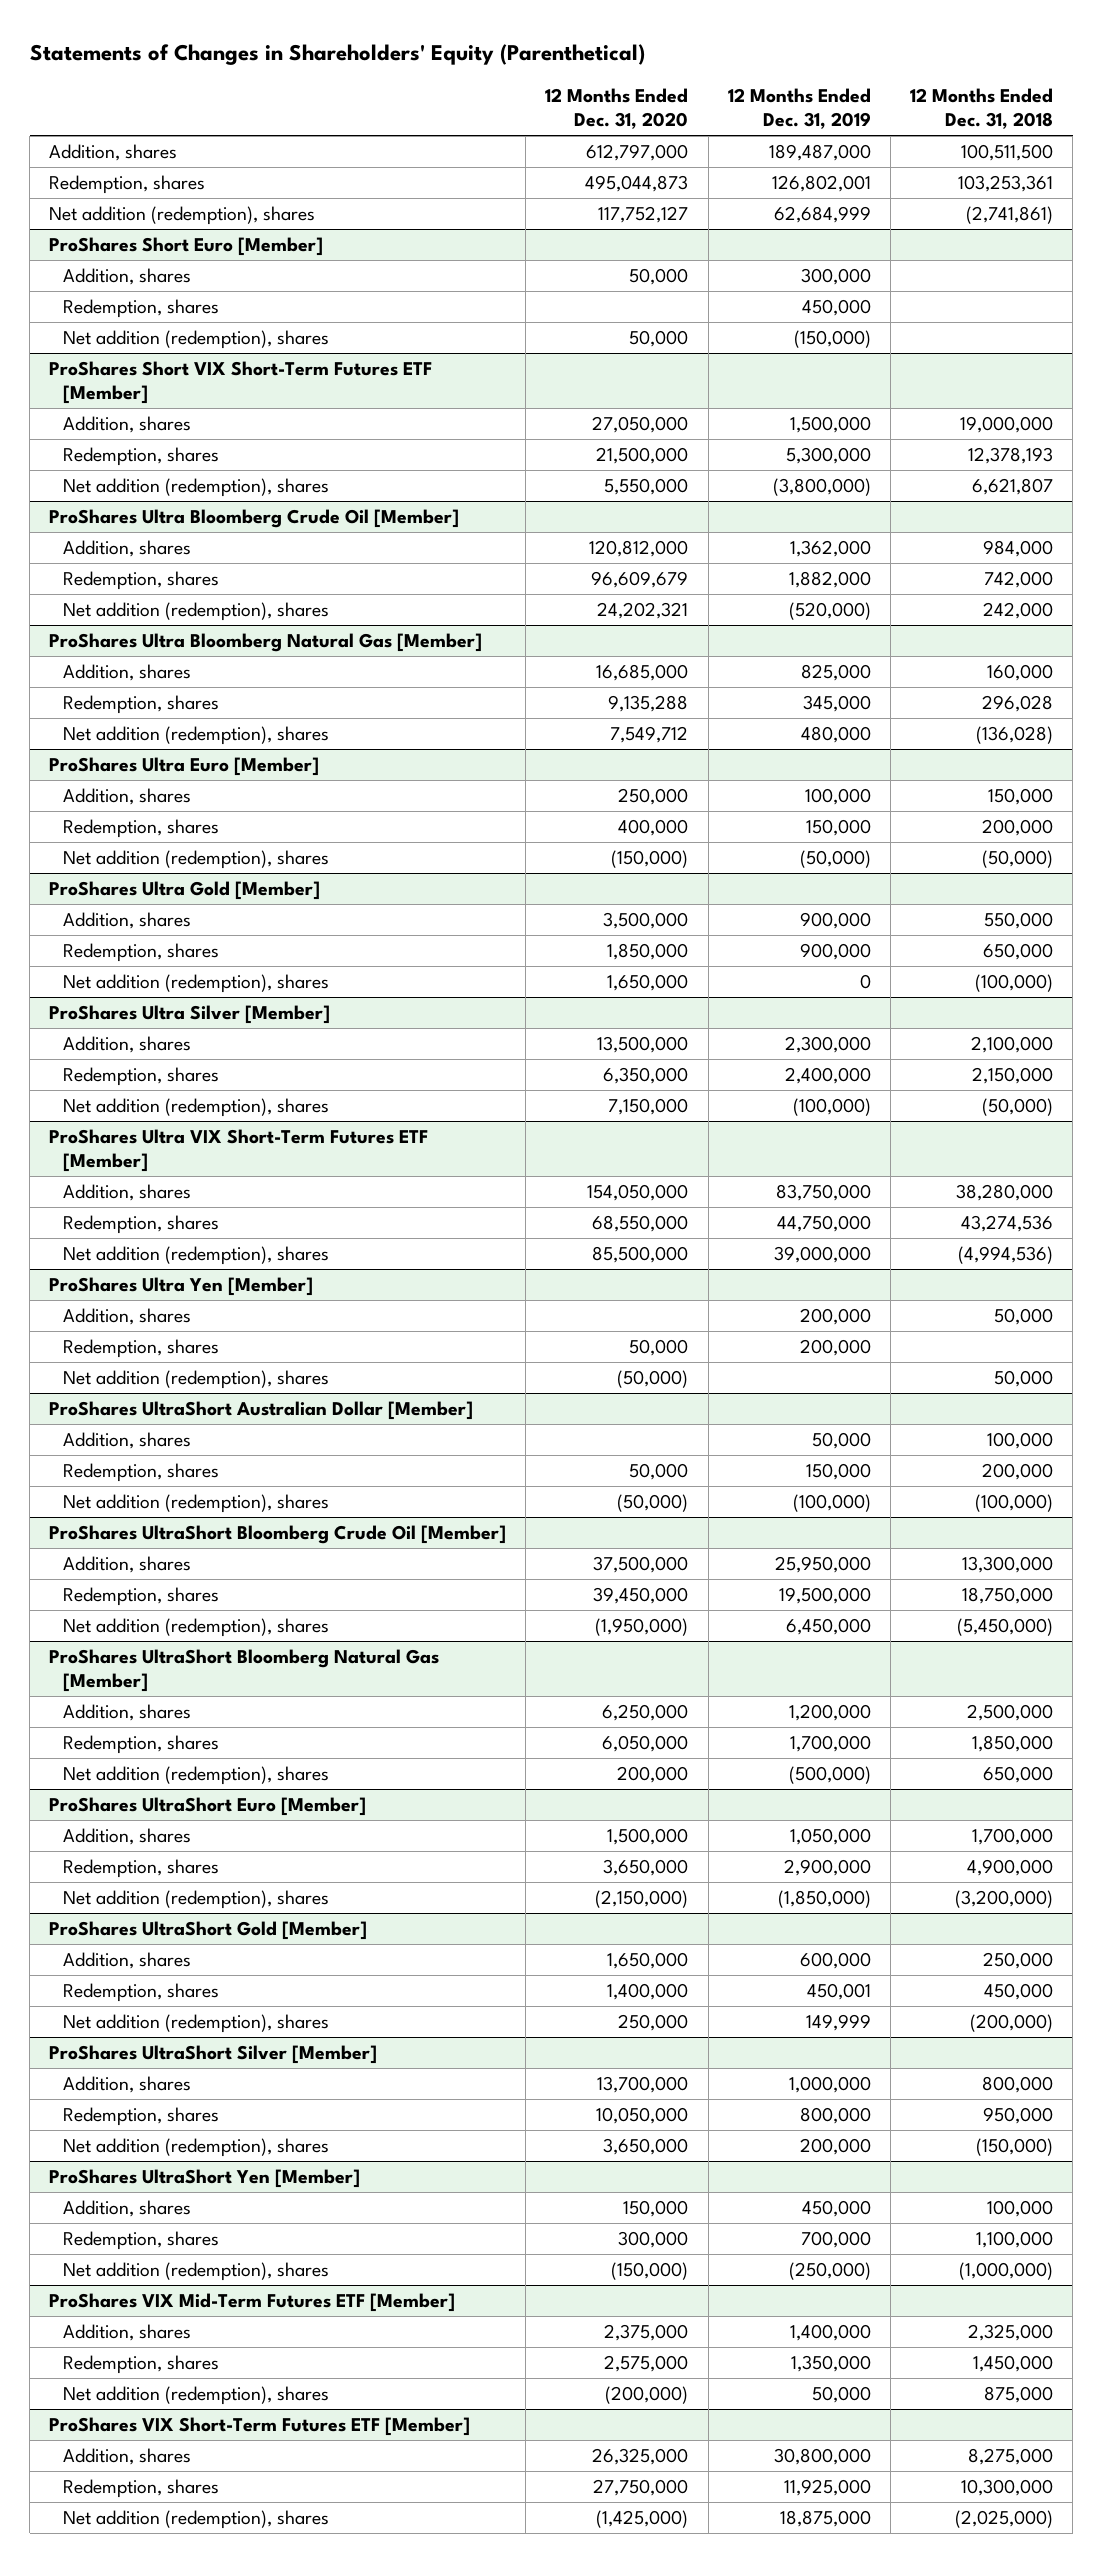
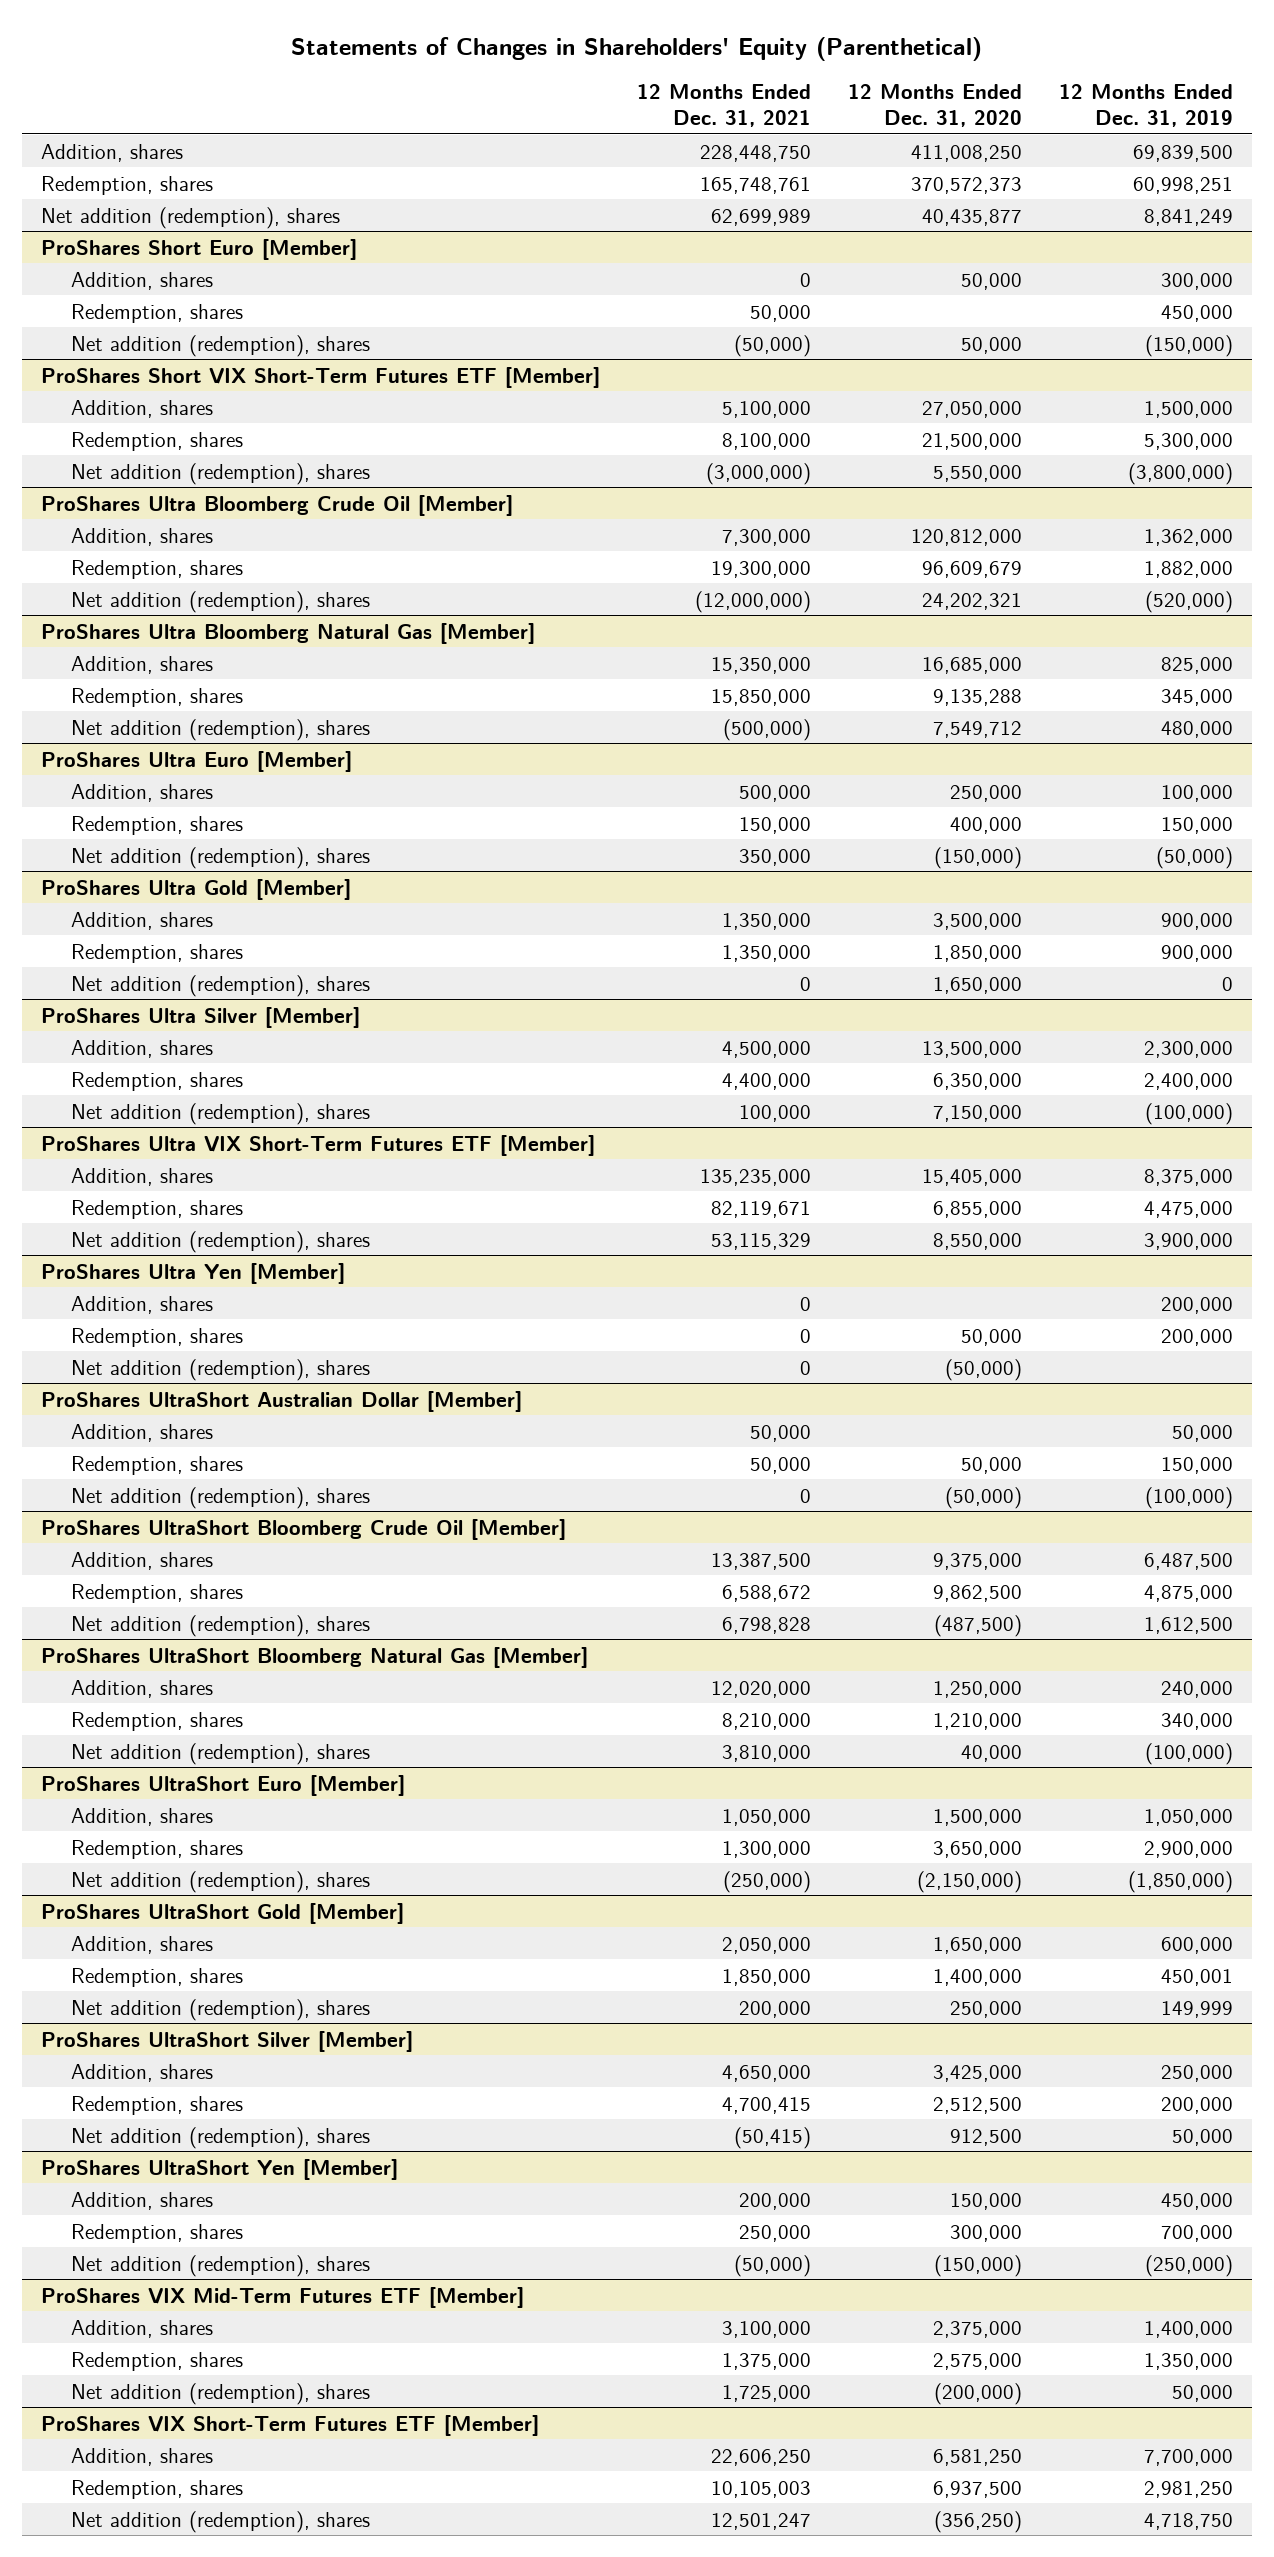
- | 12 Months Ended Dec. 31, 2020 | 12 Months Ended Dec. 31, 2019 | 12 Months Ended Dec. 31, 2018
+ | 12 Months Ended Dec. 31, 2021 | 12 Months Ended Dec. 31, 2020 | 12 Months Ended Dec. 31, 2019
- Addition, shares | 612,797,000 | 189,487,000 | 100,511,500
- Redemption, shares | 495,044,873 | 126,802,001 | 103,253,361
- Net addition (redemption), shares | 117,752,127 | 62,684,999 | (2,741,861)
+ Addition, shares | 228,448,750 | 411,008,250 | 69,839,500
+ Redemption, shares | 165,748,761 | 370,572,373 | 60,998,251
+ Net addition (redemption), shares | 62,699,989 | 40,435,877 | 8,841,249
@ ProShares Ultra VIX Short-Term Futures ETF [Member]
- Addition, shares | 154,050,000 | 83,750,000 | 38,280,000
- Redemption, shares | 68,550,000 | 44,750,000 | 43,274,536
- Net addition (redemption), shares | 85,500,000 | 39,000,000 | (4,994,536)
+ Addition, shares | 135,235,000 | 15,405,000 | 8,375,000
+ Redemption, shares | 82,119,671 | 6,855,000 | 4,475,000
+ Net addition (redemption), shares | 53,115,329 | 8,550,000 | 3,900,000
@ ProShares UltraShort Bloomberg Crude Oil [Member]
- Addition, shares | 37,500,000 | 25,950,000 | 13,300,000
- Redemption, shares | 39,450,000 | 19,500,000 | 18,750,000
- Net addition (redemption), shares | (1,950,000) | 6,450,000 | (5,450,000)
+ Addition, shares | 13,387,500 | 9,375,000 | 6,487,500
+ Redemption, shares | 6,588,672 | 9,862,500 | 4,875,000
+ Net addition (redemption), shares | 6,798,828 | (487,500) | 1,612,500
@ ProShares UltraShort Bloomberg Natural Gas [Member]
- Addition, shares | 6,250,000 | 1,200,000 | 2,500,000
- Redemption, shares | 6,050,000 | 1,700,000 | 1,850,000
- Net addition (redemption), shares | 200,000 | (500,000) | 650,000
+ Addition, shares | 12,020,000 | 1,250,000 | 240,000
+ Redemption, shares | 8,210,000 | 1,210,000 | 340,000
+ Net addition (redemption), shares | 3,810,000 | 40,000 | (100,000)
@ ProShares UltraShort Silver [Member]
- Addition, shares | 13,700,000 | 1,000,000 | 800,000
- Redemption, shares | 10,050,000 | 800,000 | 950,000
- Net addition (redemption), shares | 3,650,000 | 200,000 | (150,000)
+ Addition, shares | 4,650,000 | 3,425,000 | 250,000
+ Redemption, shares | 4,700,415 | 2,512,500 | 200,000
+ Net addition (redemption), shares | (50,415) | 912,500 | 50,000
@ ProShares VIX Short-Term Futures ETF [Member]
- Addition, shares | 26,325,000 | 30,800,000 | 8,275,000
- Redemption, shares | 27,750,000 | 11,925,000 | 10,300,000
- Net addition (redemption), shares | (1,425,000) | 18,875,000 | (2,025,000)
+ Addition, shares | 22,606,250 | 6,581,250 | 7,700,000
+ Redemption, shares | 10,105,003 | 6,937,500 | 2,981,250
+ Net addition (redemption), shares | 12,501,247 | (356,250) | 4,718,750

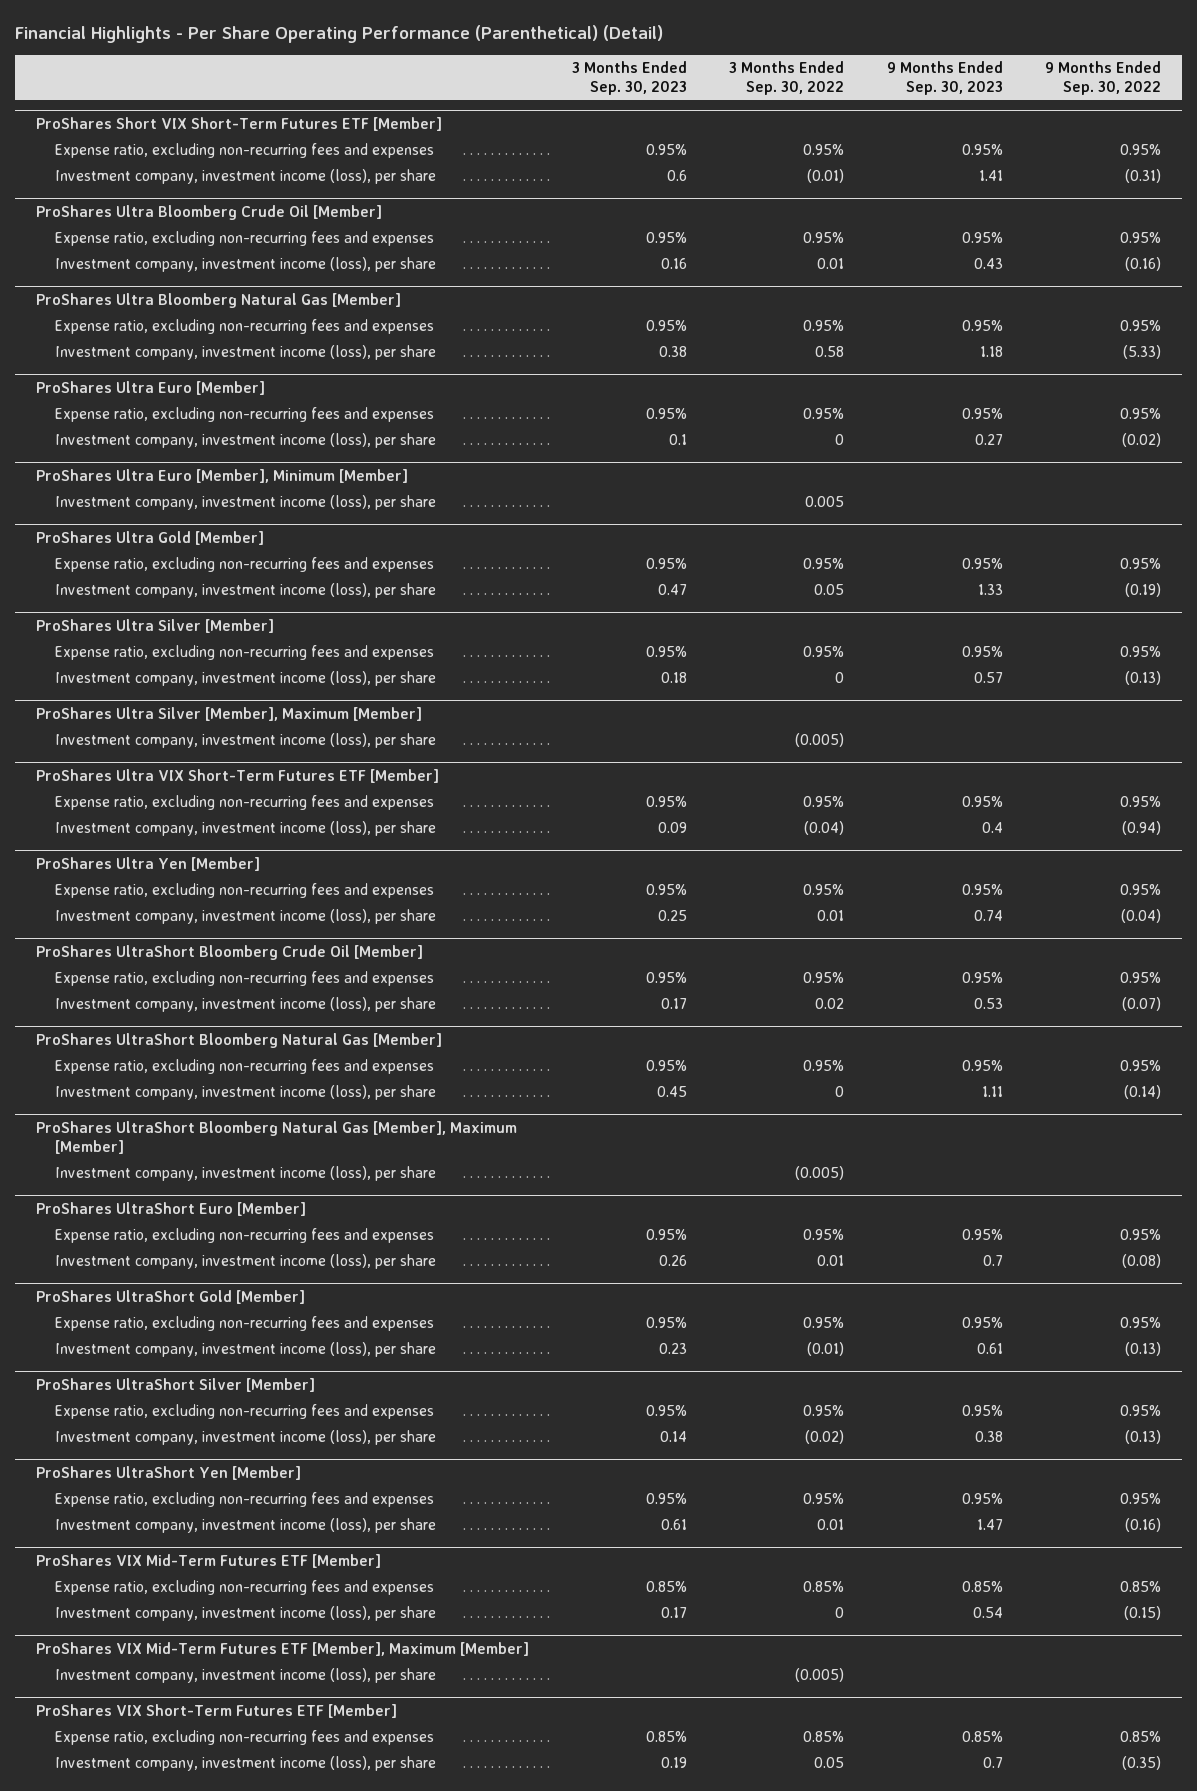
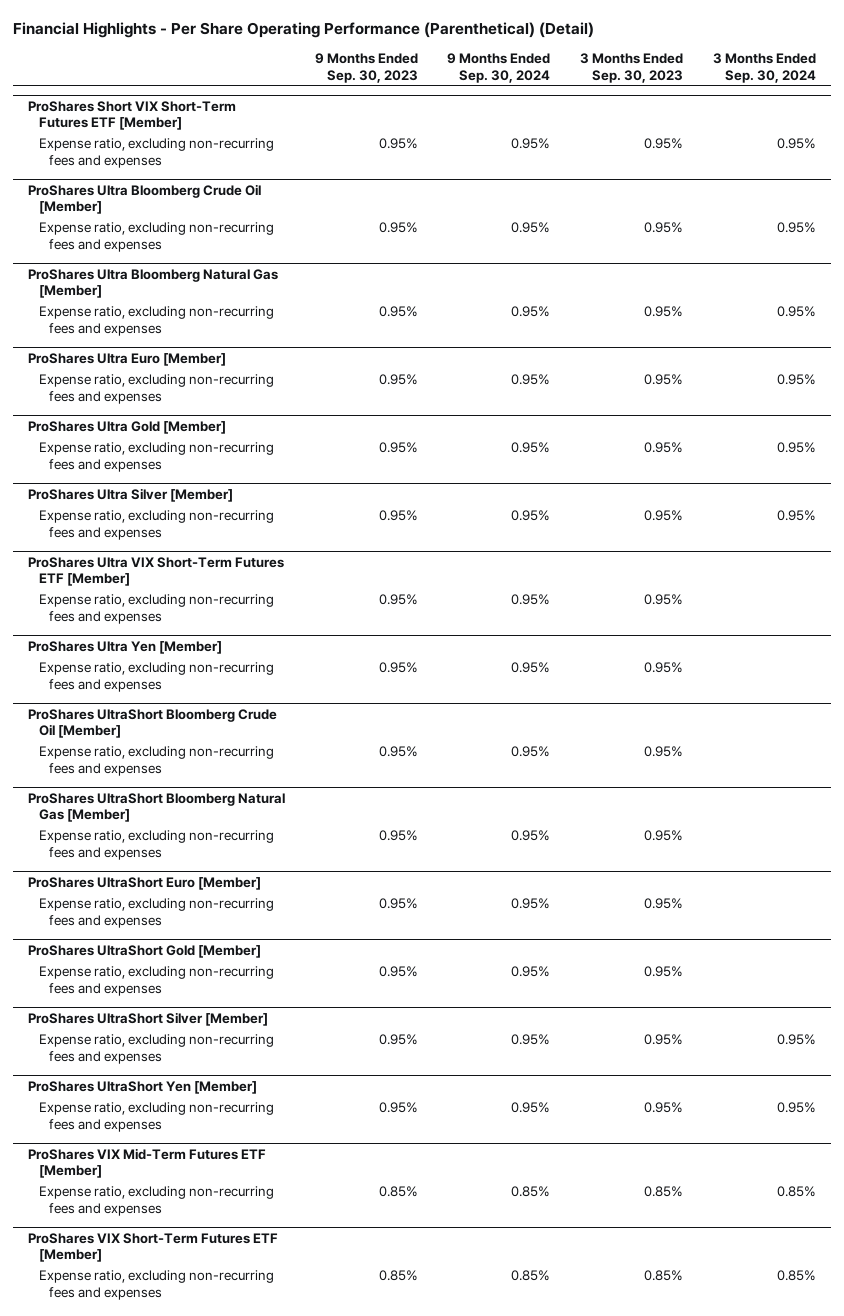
- | 3 Months Ended Sep. 30, 2023 | 3 Months Ended Sep. 30, 2022 | 9 Months Ended Sep. 30, 2023 | 9 Months Ended Sep. 30, 2022
+ | 9 Months Ended Sep. 30, 2023 | 9 Months Ended Sep. 30, 2024 | 3 Months Ended Sep. 30, 2023 | 3 Months Ended Sep. 30, 2024
@ ProShares Short VIX Short-Term Futures ETF [Member]
- Investment company, investment income (loss), per share | 0.6 | (0.01) | 1.41 | (0.31)
@ ProShares Ultra Bloomberg Crude Oil [Member]
- Investment company, investment income (loss), per share | 0.16 | 0.01 | 0.43 | (0.16)
@ ProShares Ultra Bloomberg Natural Gas [Member]
- Investment company, investment income (loss), per share | 0.38 | 0.58 | 1.18 | (5.33)
@ ProShares Ultra Euro [Member]
- Investment company, investment income (loss), per share | 0.1 | 0 | 0.27 | (0.02)
- ProShares Ultra Euro [Member], Minimum [Member]
- Investment company, investment income (loss), per share | | 0.005 | |
@ ProShares Ultra Gold [Member]
- Investment company, investment income (loss), per share | 0.47 | 0.05 | 1.33 | (0.19)
@ ProShares Ultra Silver [Member]
- Investment company, investment income (loss), per share | 0.18 | 0 | 0.57 | (0.13)
- ProShares Ultra Silver [Member], Maximum [Member]
- Investment company, investment income (loss), per share | | (0.005) | |
@ ProShares Ultra VIX Short-Term Futures ETF [Member]
- Investment company, investment income (loss), per share | 0.09 | (0.04) | 0.4 | (0.94)
@ ProShares Ultra Yen [Member]
- Investment company, investment income (loss), per share | 0.25 | 0.01 | 0.74 | (0.04)
@ ProShares UltraShort Bloomberg Crude Oil [Member]
- Investment company, investment income (loss), per share | 0.17 | 0.02 | 0.53 | (0.07)
@ ProShares UltraShort Bloomberg Natural Gas [Member]
- Investment company, investment income (loss), per share | 0.45 | 0 | 1.11 | (0.14)
- ProShares UltraShort Bloomberg Natural Gas [Member], Maximum [Member]
- Investment company, investment income (loss), per share | | (0.005) | |
@ ProShares UltraShort Euro [Member]
- Investment company, investment income (loss), per share | 0.26 | 0.01 | 0.7 | (0.08)
@ ProShares UltraShort Gold [Member]
- Investment company, investment income (loss), per share | 0.23 | (0.01) | 0.61 | (0.13)
@ ProShares UltraShort Silver [Member]
- Investment company, investment income (loss), per share | 0.14 | (0.02) | 0.38 | (0.13)
@ ProShares UltraShort Yen [Member]
- Investment company, investment income (loss), per share | 0.61 | 0.01 | 1.47 | (0.16)
@ ProShares VIX Mid-Term Futures ETF [Member]
- Investment company, investment income (loss), per share | 0.17 | 0 | 0.54 | (0.15)
- ProShares VIX Mid-Term Futures ETF [Member], Maximum [Member]
- Investment company, investment income (loss), per share | | (0.005) | |
@ ProShares VIX Short-Term Futures ETF [Member]
- Investment company, investment income (loss), per share | 0.19 | 0.05 | 0.7 | (0.35)

